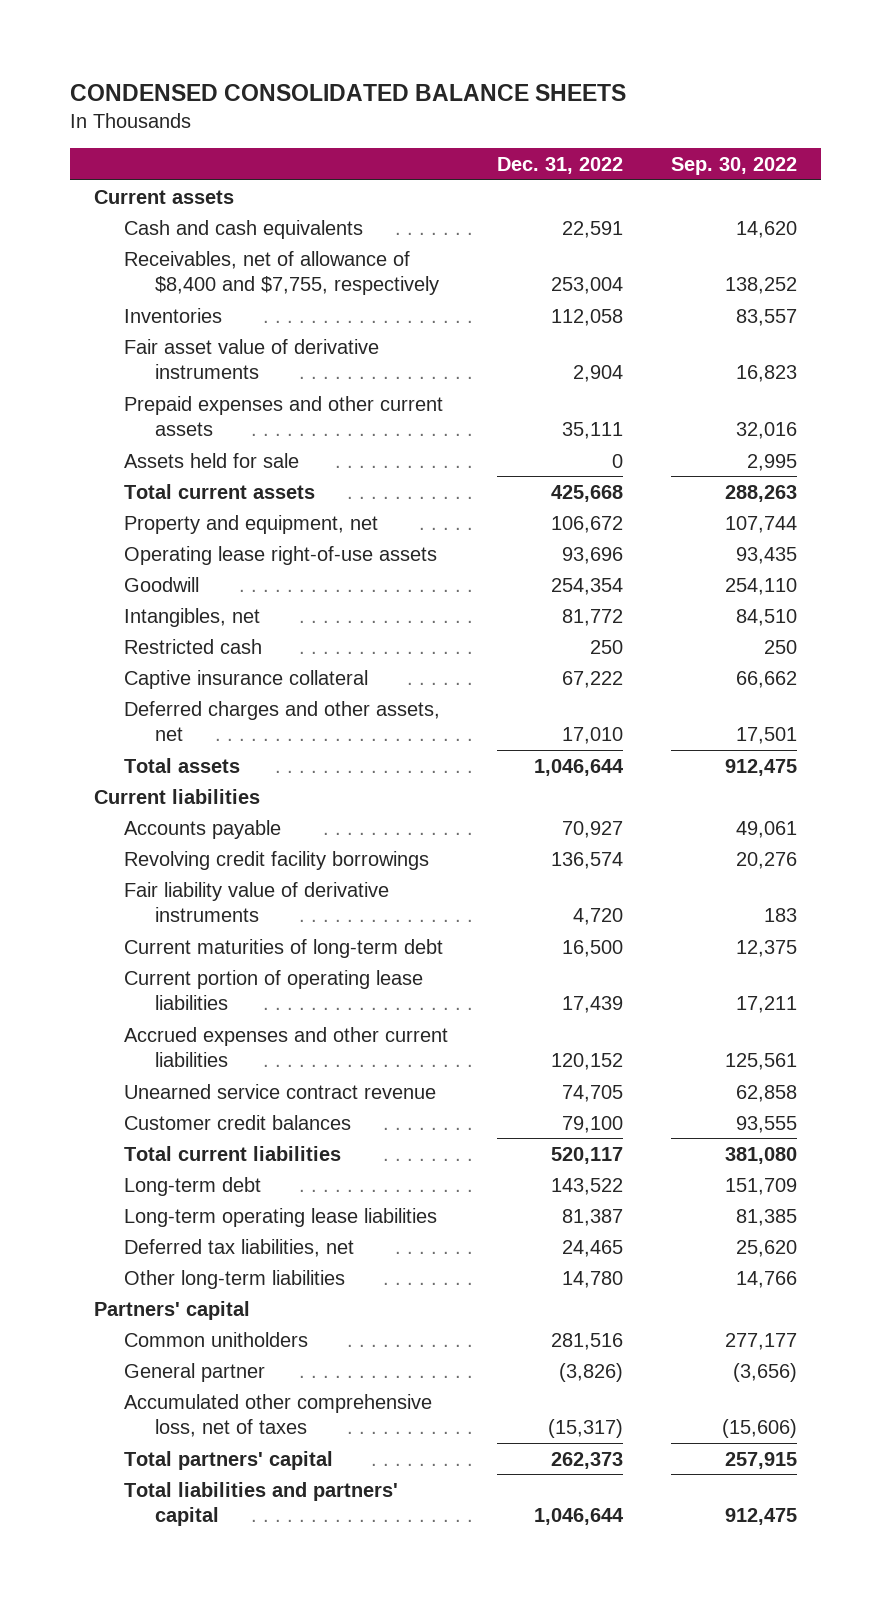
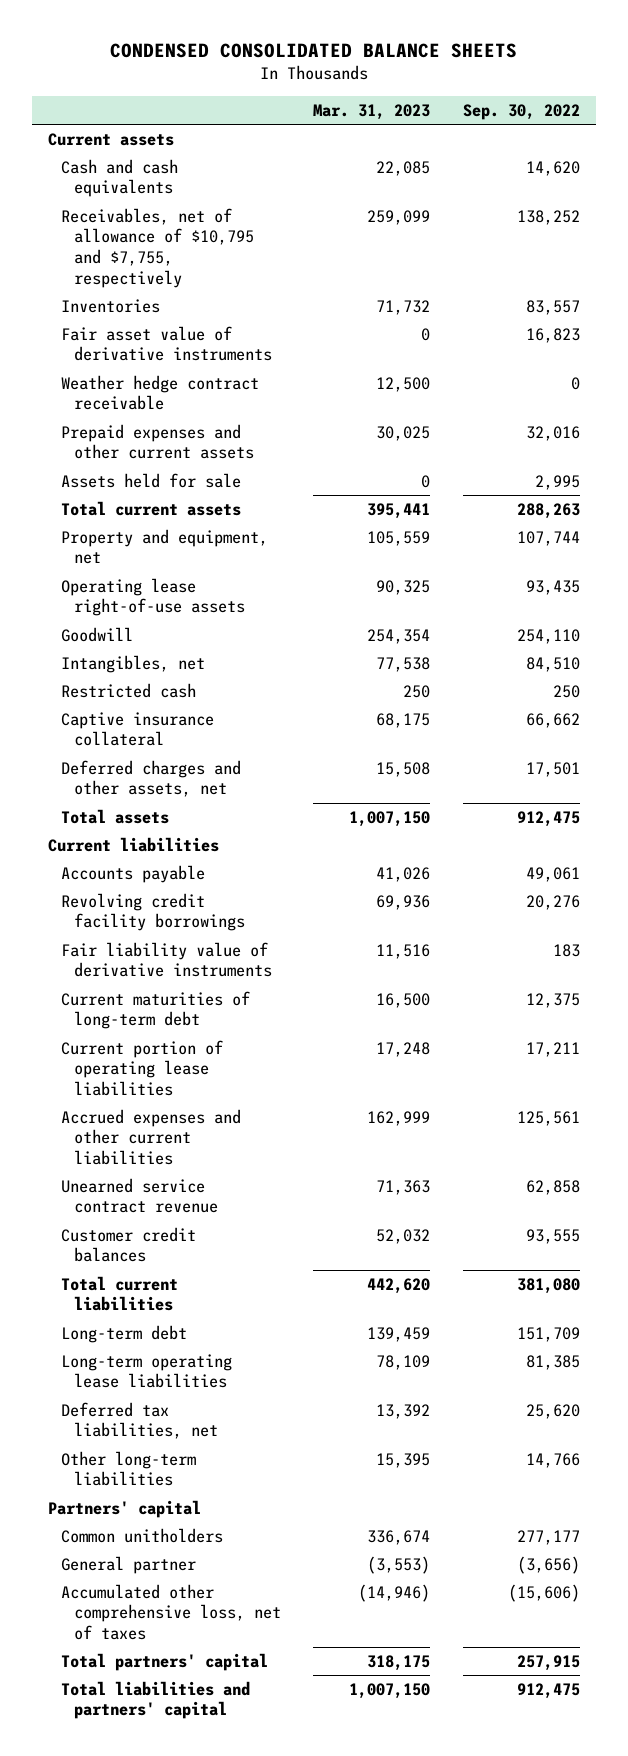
- | Dec. 31, 2022 | Sep. 30, 2022
+ | Mar. 31, 2023 | Sep. 30, 2022
- Receivables, net of allowance of $8,400 and $7,755, respectively | 253,004 | 138,252
+ Receivables, net of allowance of $10,795 and $7,755, respectively | 259,099 | 138,252
+ Weather hedge contract receivable | 12,500 | 0

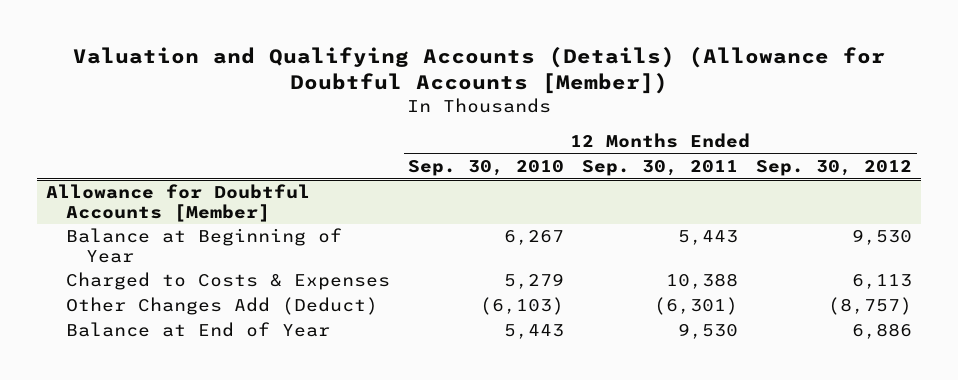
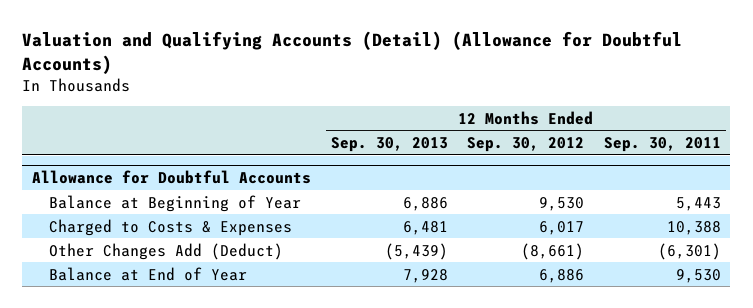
- Valuation and Qualifying Accounts (Details) (Allowance for Doubtful Accounts [Member])
+ Valuation and Qualifying Accounts (Detail) (Allowance for Doubtful Accounts)
- | 12 Months Ended Sep. 30, 2010 | 12 Months Ended Sep. 30, 2011 | 12 Months Ended Sep. 30, 2012
+ | 12 Months Ended Sep. 30, 2013 | 12 Months Ended Sep. 30, 2012 | 12 Months Ended Sep. 30, 2011
- Allowance for Doubtful Accounts [Member]
+ Allowance for Doubtful Accounts
- Charged to Costs & Expenses | 5,279 | 10,388 | 6,113
- Other Changes Add (Deduct) | (6,103) | (6,301) | (8,757)
+ Charged to Costs & Expenses | 6,481 | 6,017 | 10,388
+ Other Changes Add (Deduct) | (5,439) | (8,661) | (6,301)

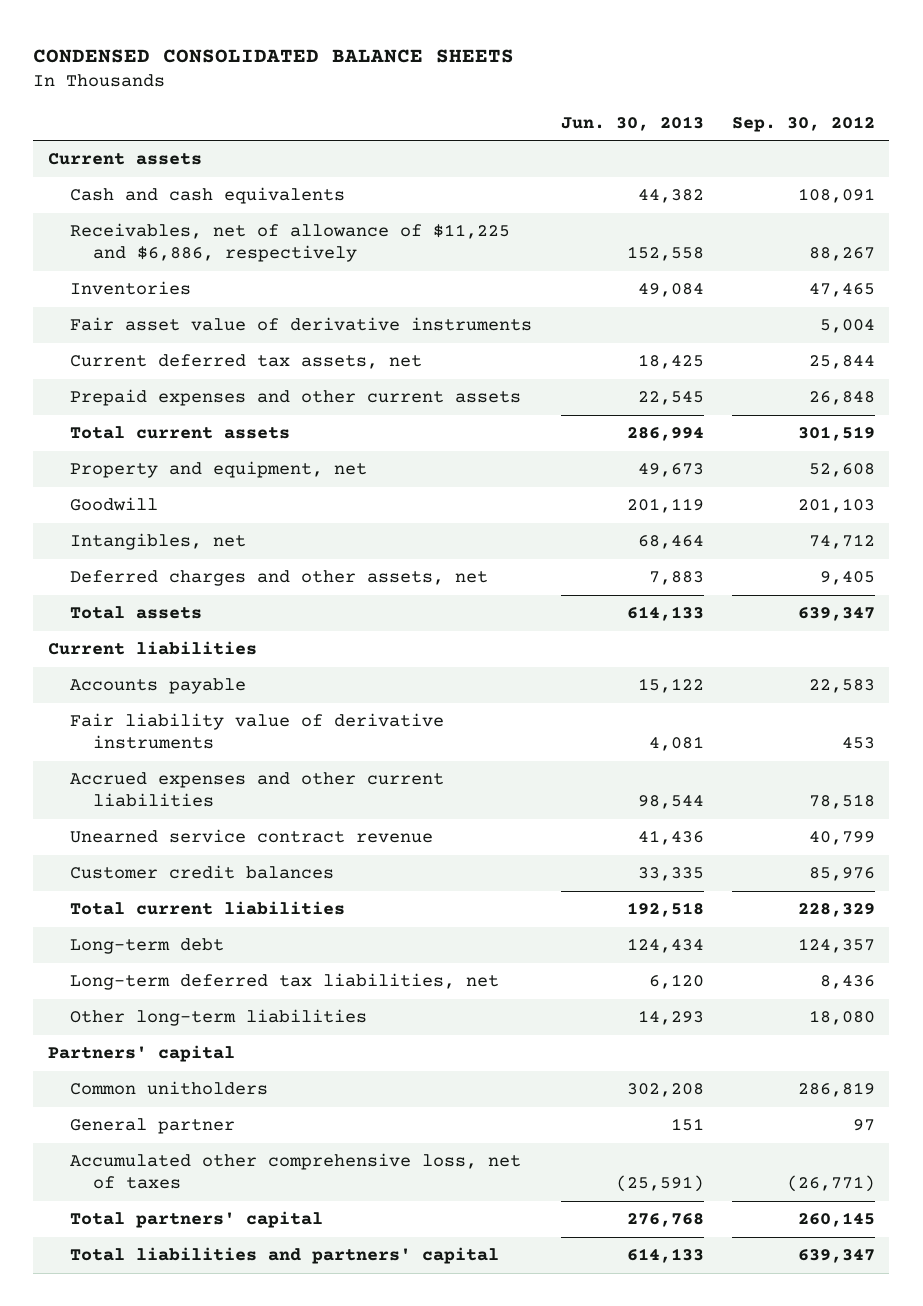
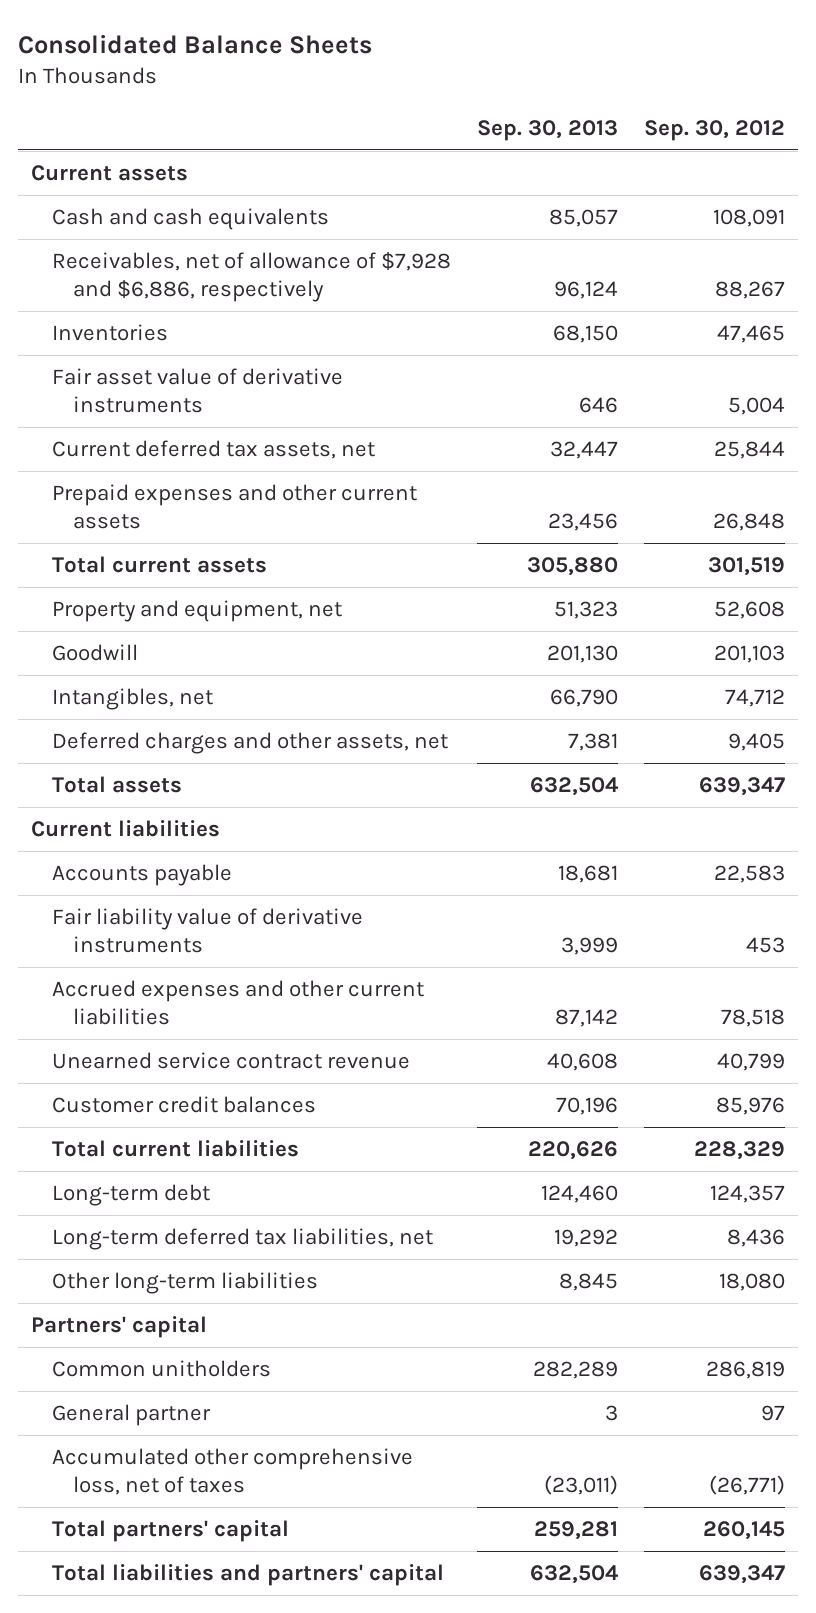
- CONDENSED CONSOLIDATED BALANCE SHEETS
+ Consolidated Balance Sheets
- | Jun. 30, 2013 | Sep. 30, 2012
+ | Sep. 30, 2013 | Sep. 30, 2012
- Receivables, net of allowance of $11,225 and $6,886, respectively | 152,558 | 88,267
+ Receivables, net of allowance of $7,928 and $6,886, respectively | 96,124 | 88,267

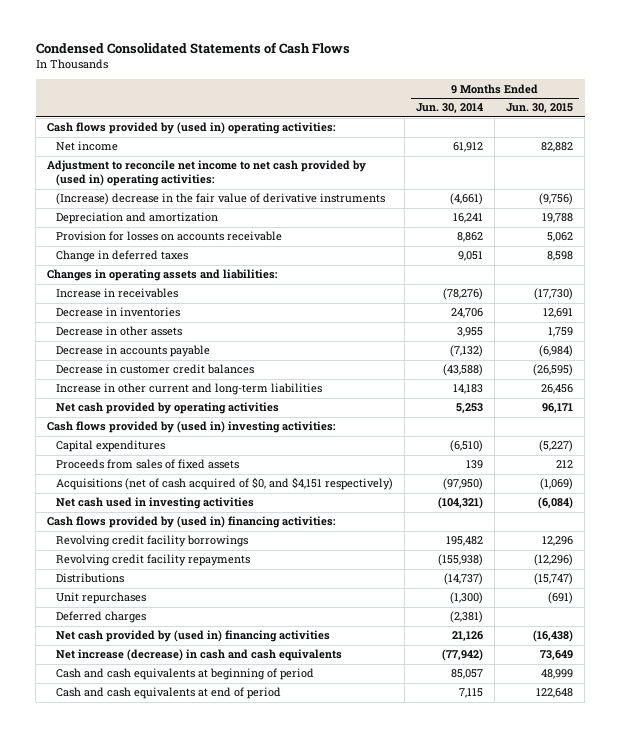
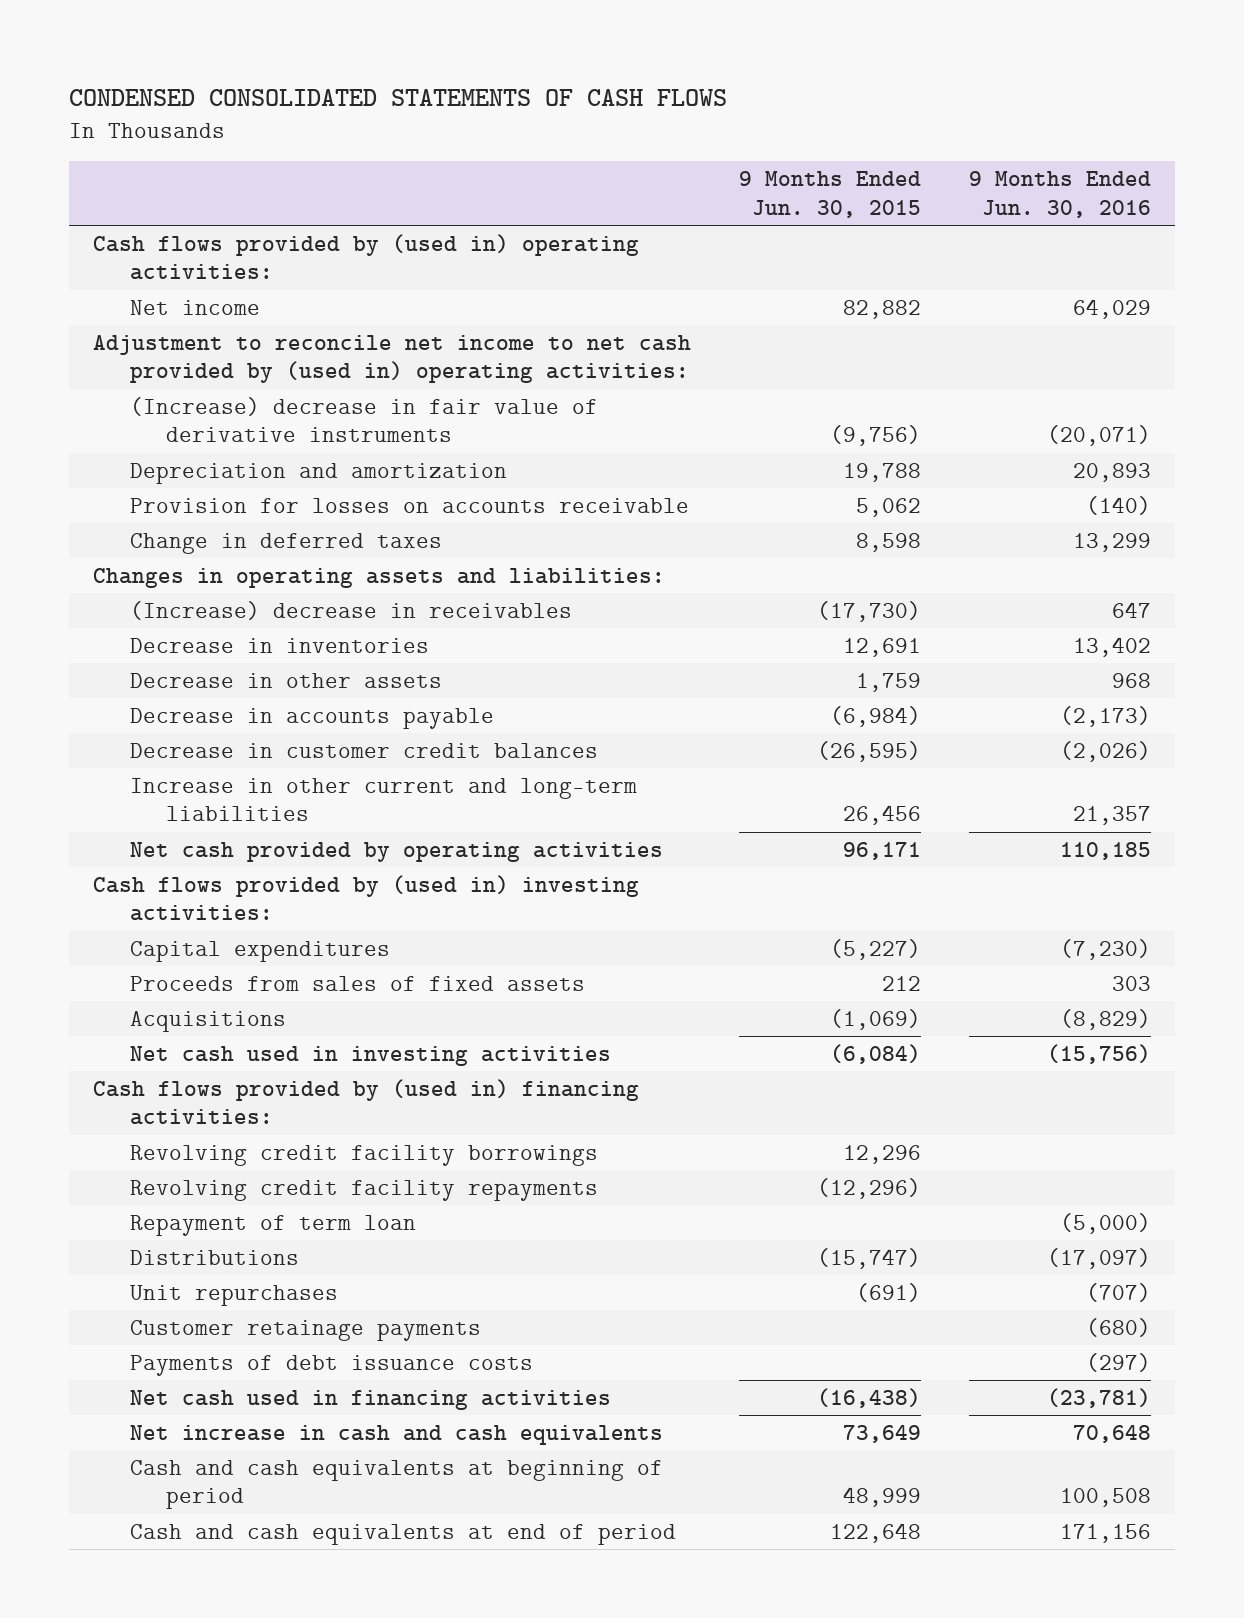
- Condensed Consolidated Statements of Cash Flows
+ CONDENSED CONSOLIDATED STATEMENTS OF CASH FLOWS
- | 9 Months Ended Jun. 30, 2014 | 9 Months Ended Jun. 30, 2015
+ | 9 Months Ended Jun. 30, 2015 | 9 Months Ended Jun. 30, 2016
- (Increase) decrease in the fair value of derivative instruments | (4,661) | (9,756)
+ (Increase) decrease in fair value of derivative instruments | (9,756) | (20,071)
- Increase in receivables | (78,276) | (17,730)
+ (Increase) decrease in receivables | (17,730) | 647
- Acquisitions (net of cash acquired of $0, and $4,151 respectively) | (97,950) | (1,069)
+ Acquisitions | (1,069) | (8,829)
+ Repayment of term loan | | (5,000)
- Deferred charges | (2,381) |
- Net cash provided by (used in) financing activities | 21,126 | (16,438)
- Net increase (decrease) in cash and cash equivalents | (77,942) | 73,649
+ Customer retainage payments | | (680)
+ Payments of debt issuance costs | | (297)
+ Net cash used in financing activities | (16,438) | (23,781)
+ Net increase in cash and cash equivalents | 73,649 | 70,648

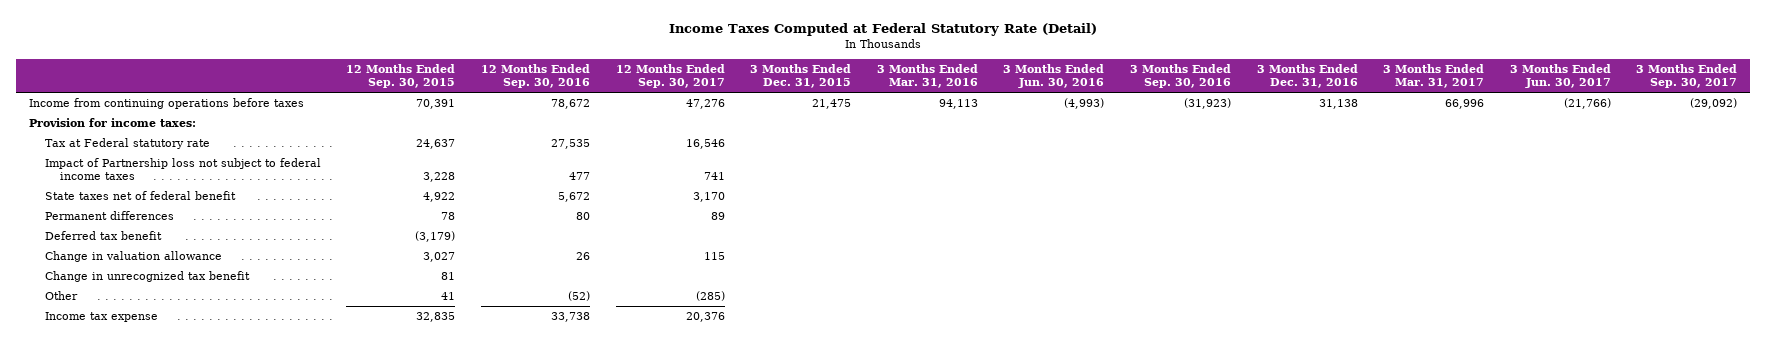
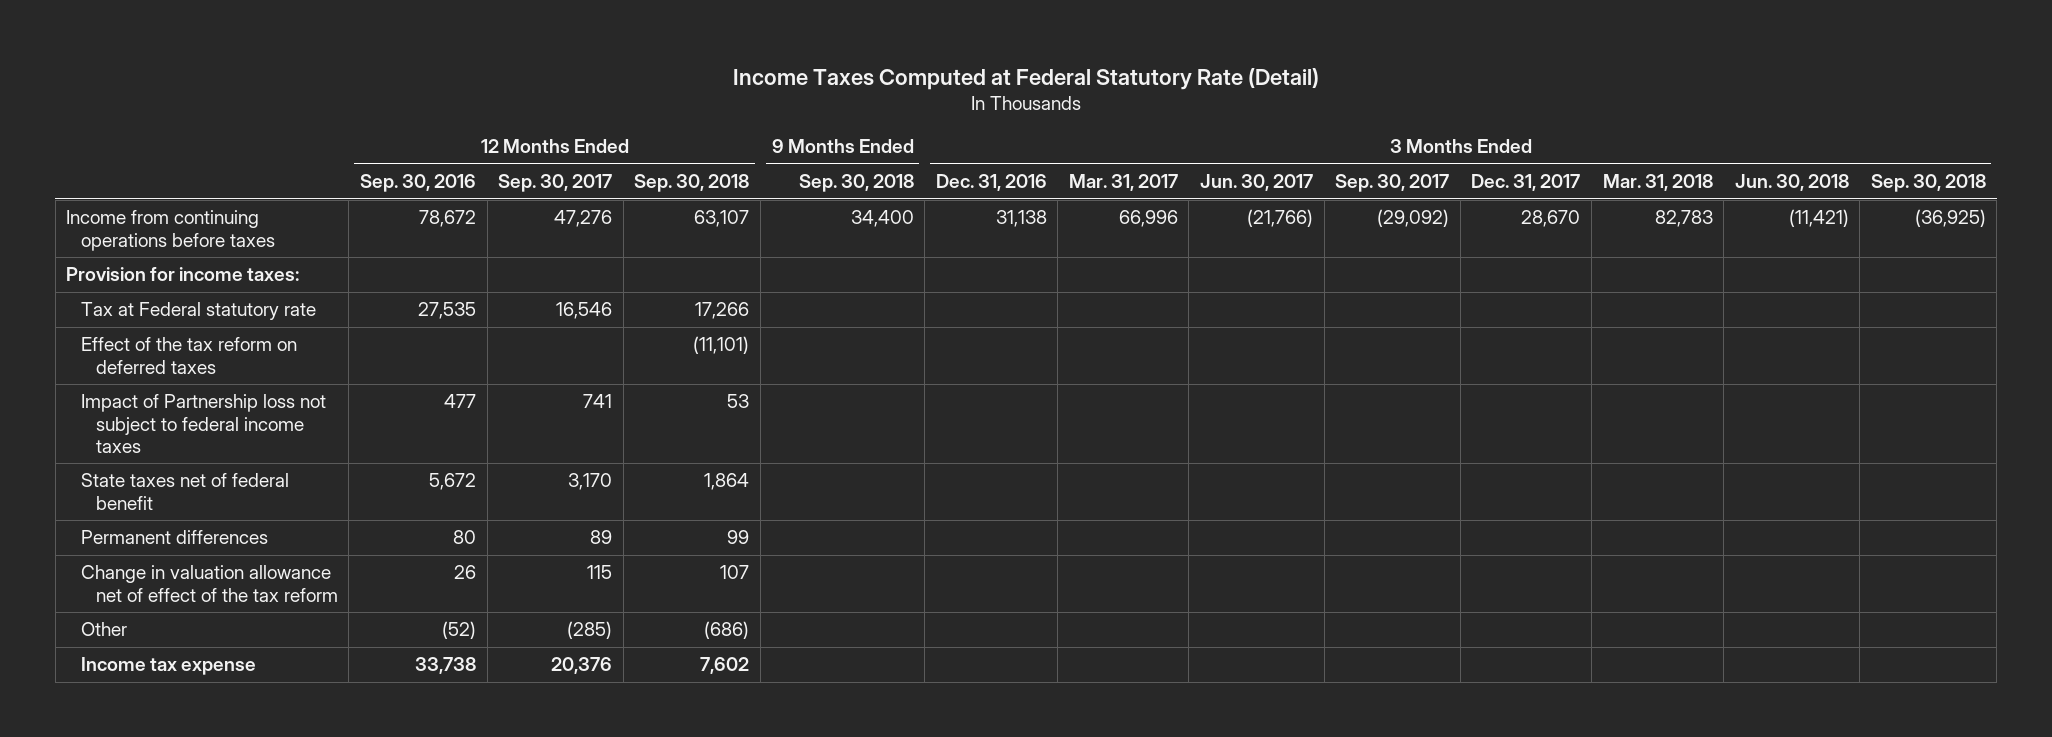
- | 12 Months Ended Sep. 30, 2015 | 12 Months Ended Sep. 30, 2016 | 12 Months Ended Sep. 30, 2017 | 3 Months Ended Dec. 31, 2015 | 3 Months Ended Mar. 31, 2016 | 3 Months Ended Jun. 30, 2016 | 3 Months Ended Sep. 30, 2016 | 3 Months Ended Dec. 31, 2016 | 3 Months Ended Mar. 31, 2017 | 3 Months Ended Jun. 30, 2017 | 3 Months Ended Sep. 30, 2017
+ | 12 Months Ended Sep. 30, 2016 | 12 Months Ended Sep. 30, 2017 | 12 Months Ended Sep. 30, 2018 | 9 Months Ended Sep. 30, 2018 | 3 Months Ended Dec. 31, 2016 | 3 Months Ended Mar. 31, 2017 | 3 Months Ended Jun. 30, 2017 | 3 Months Ended Sep. 30, 2017 | 3 Months Ended Dec. 31, 2017 | 3 Months Ended Mar. 31, 2018 | 3 Months Ended Jun. 30, 2018 | 3 Months Ended Sep. 30, 2018
+ Effect of the tax reform on deferred taxes | | | (11,101) | | | | | | | | |
- Deferred tax benefit | (3,179) | | | | | | | | | |
- Change in valuation allowance | 3,027 | 26 | 115 | | | | | | | |
- Change in unrecognized tax benefit | 81 | | | | | | | | | |
+ Change in valuation allowance net of effect of the tax reform | 26 | 115 | 107 | | | | | | | | |

